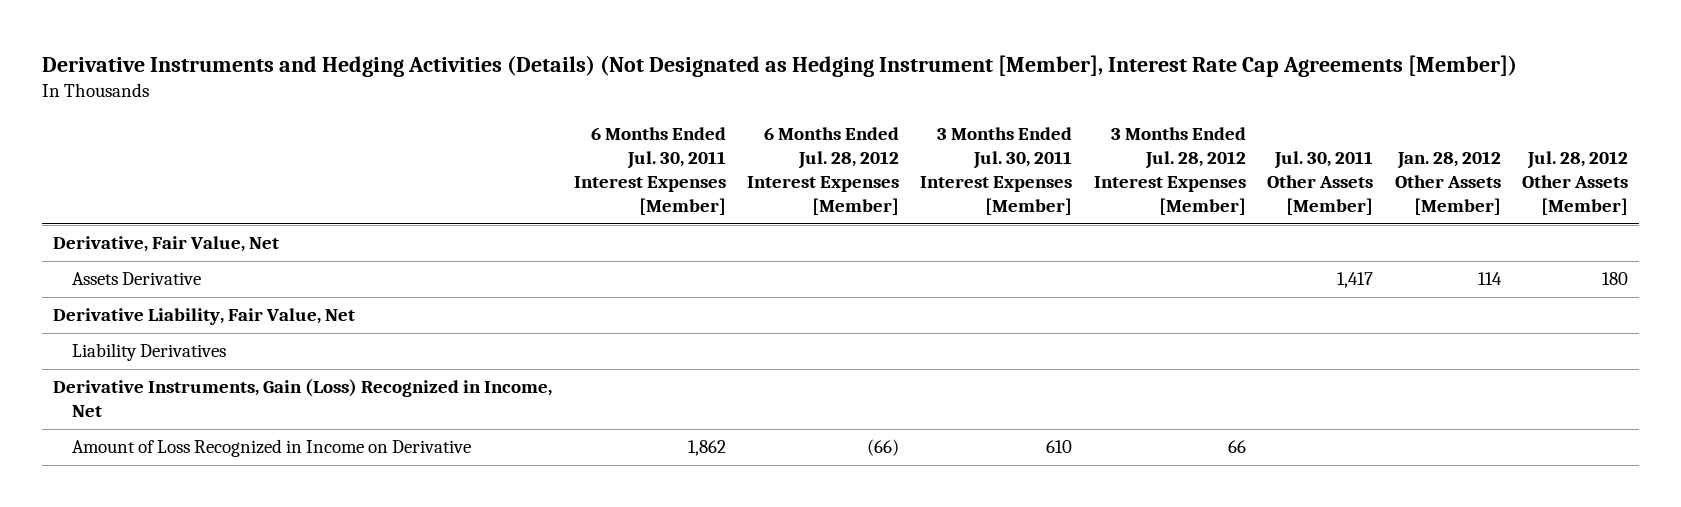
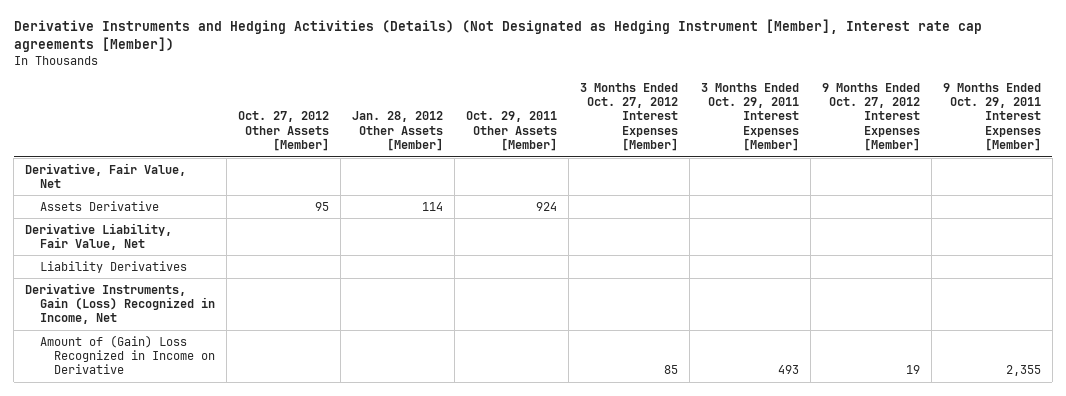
- Derivative Instruments and Hedging Activities (Details) (Not Designated as Hedging Instrument [Member], Interest Rate Cap Agreements [Member])
+ Derivative Instruments and Hedging Activities (Details) (Not Designated as Hedging Instrument [Member], Interest rate cap agreements [Member])
- | 6 Months Ended Jul. 30, 2011 Interest Expenses [Member] | 6 Months Ended Jul. 28, 2012 Interest Expenses [Member] | 3 Months Ended Jul. 30, 2011 Interest Expenses [Member] | 3 Months Ended Jul. 28, 2012 Interest Expenses [Member] | Jul. 30, 2011 Other Assets [Member] | Jan. 28, 2012 Other Assets [Member] | Jul. 28, 2012 Other Assets [Member]
+ | Oct. 27, 2012 Other Assets [Member] | Jan. 28, 2012 Other Assets [Member] | Oct. 29, 2011 Other Assets [Member] | 3 Months Ended Oct. 27, 2012 Interest Expenses [Member] | 3 Months Ended Oct. 29, 2011 Interest Expenses [Member] | 9 Months Ended Oct. 27, 2012 Interest Expenses [Member] | 9 Months Ended Oct. 29, 2011 Interest Expenses [Member]
- Amount of Loss Recognized in Income on Derivative | 1,862 | (66) | 610 | 66 | | |
+ Amount of (Gain) Loss Recognized in Income on Derivative | | | | 85 | 493 | 19 | 2,355

